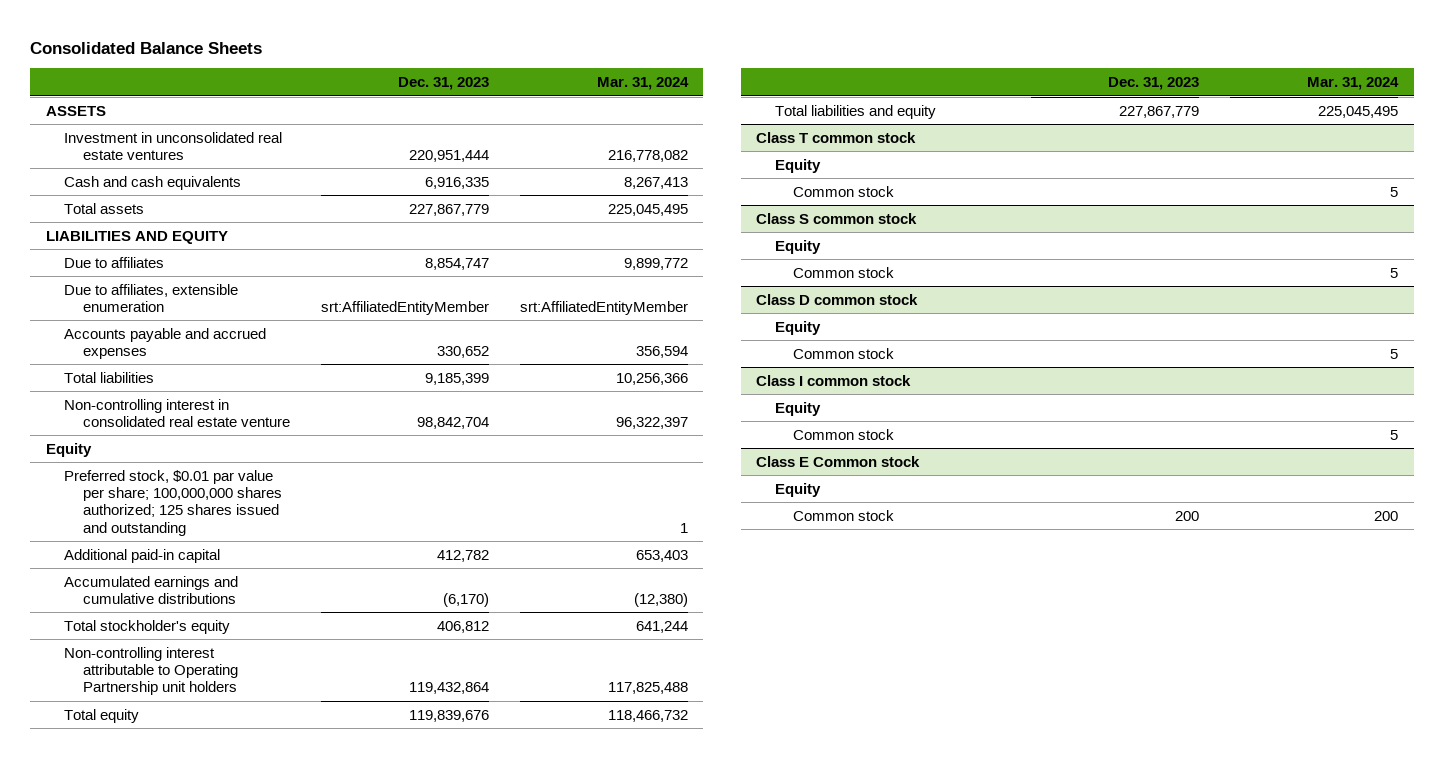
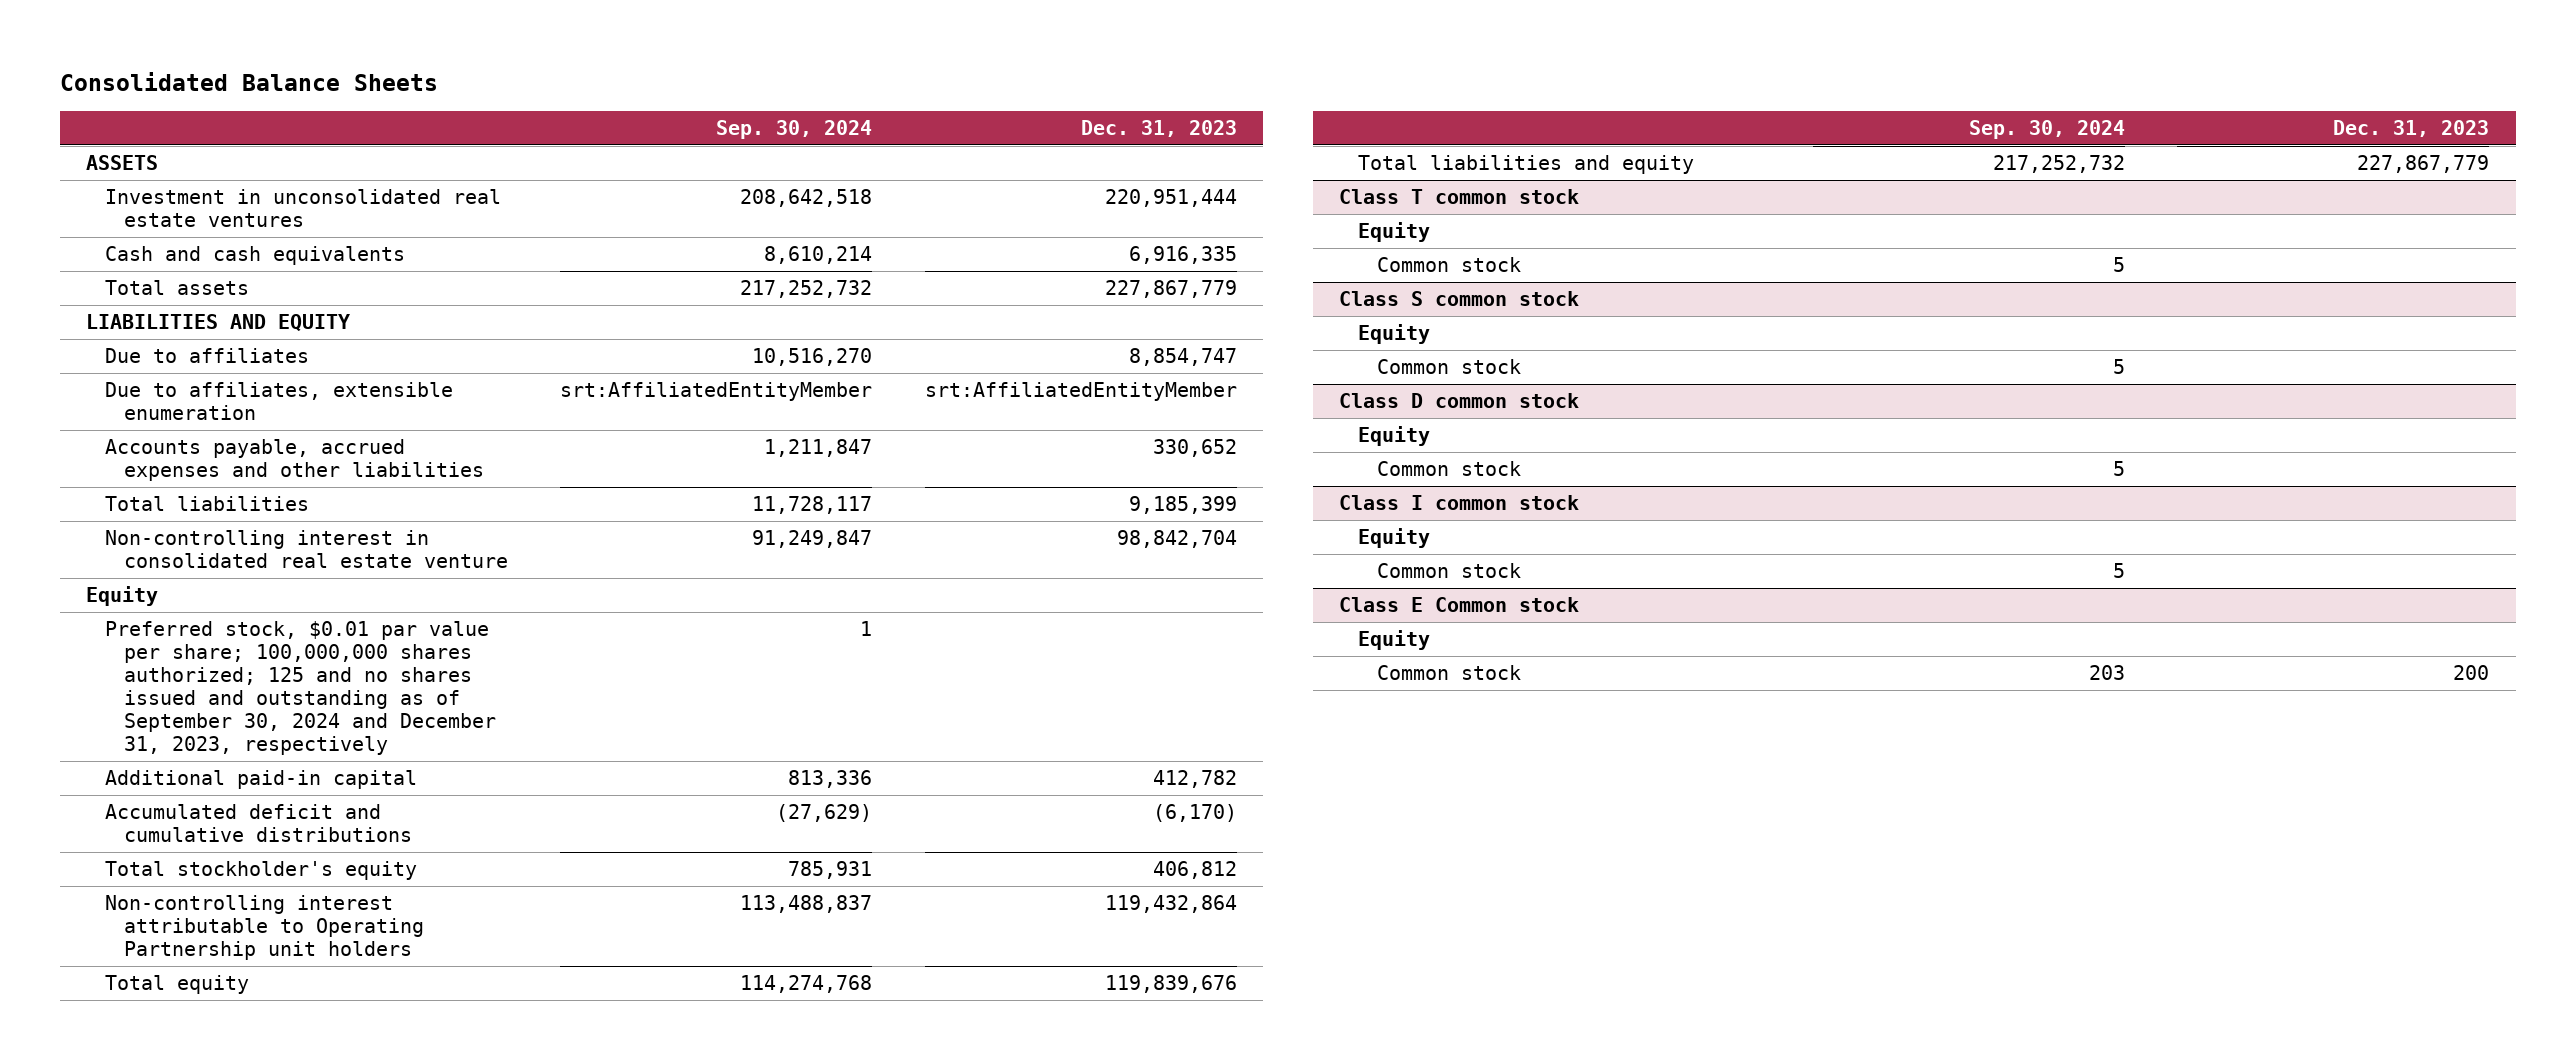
- | Dec. 31, 2023 | Mar. 31, 2024
+ | Sep. 30, 2024 | Dec. 31, 2023
- Accounts payable and accrued expenses | 330,652 | 356,594
+ Accounts payable, accrued expenses and other liabilities | 1,211,847 | 330,652
- Preferred stock, $0.01 par value per share; 100,000,000 shares authorized; 125 shares issued and outstanding | | 1
+ Preferred stock, $0.01 par value per share; 100,000,000 shares authorized; 125 and no shares issued and outstanding as of September 30, 2024 and December 31, 2023, respectively | 1 |
- Accumulated earnings and cumulative distributions | (6,170) | (12,380)
+ Accumulated deficit and cumulative distributions | (27,629) | (6,170)

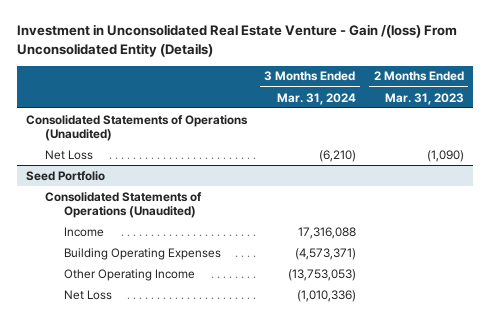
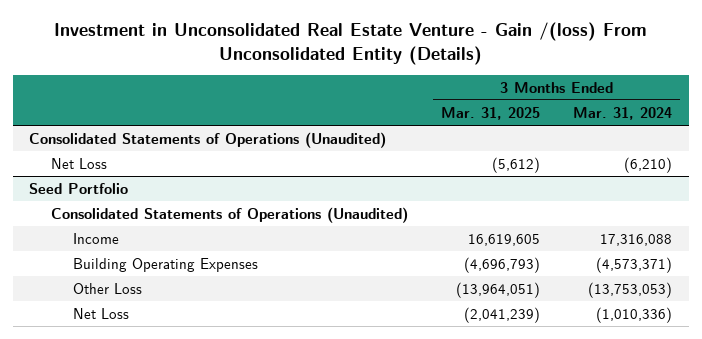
- | 3 Months Ended Mar. 31, 2024 | 2 Months Ended Mar. 31, 2023
+ | 3 Months Ended Mar. 31, 2025 | 3 Months Ended Mar. 31, 2024
@ Seed Portfolio
- Other Operating Income | (13,753,053) |
+ Other Loss | (13,964,051) | (13,753,053)

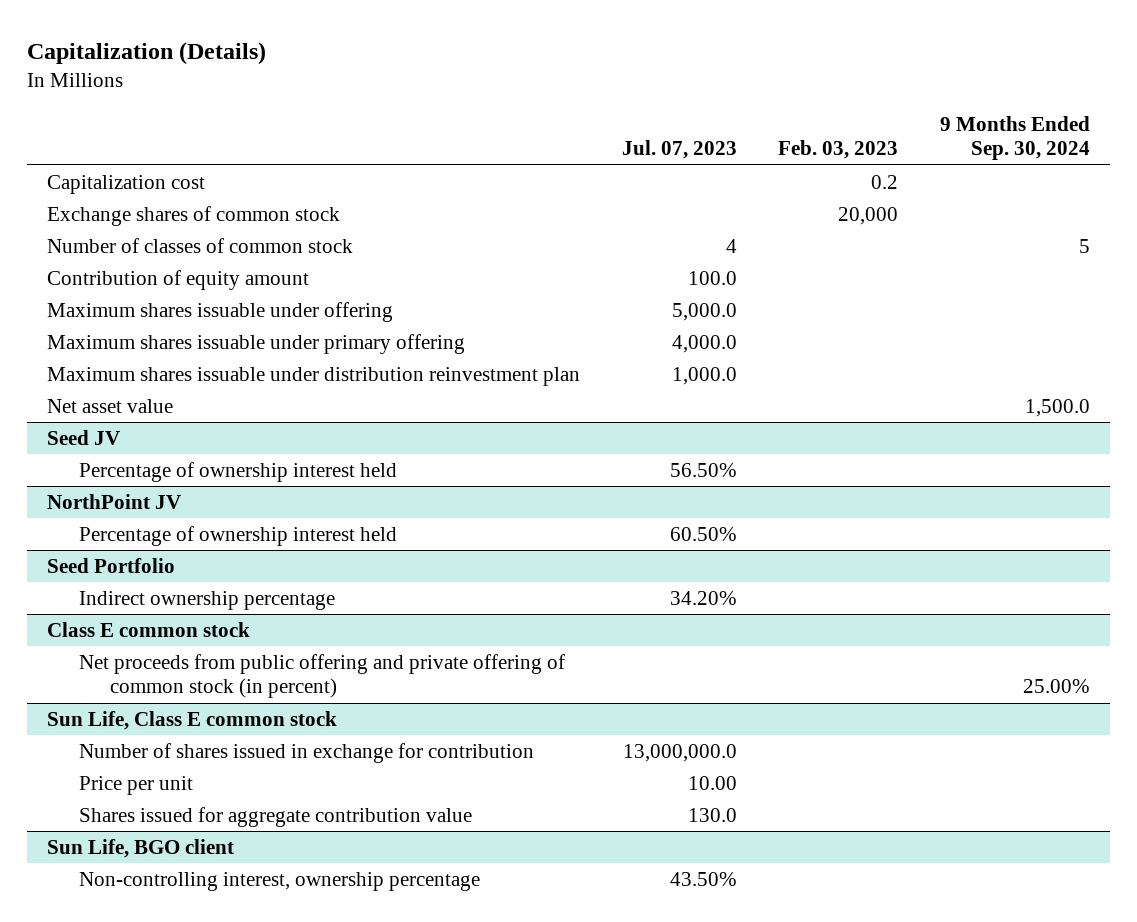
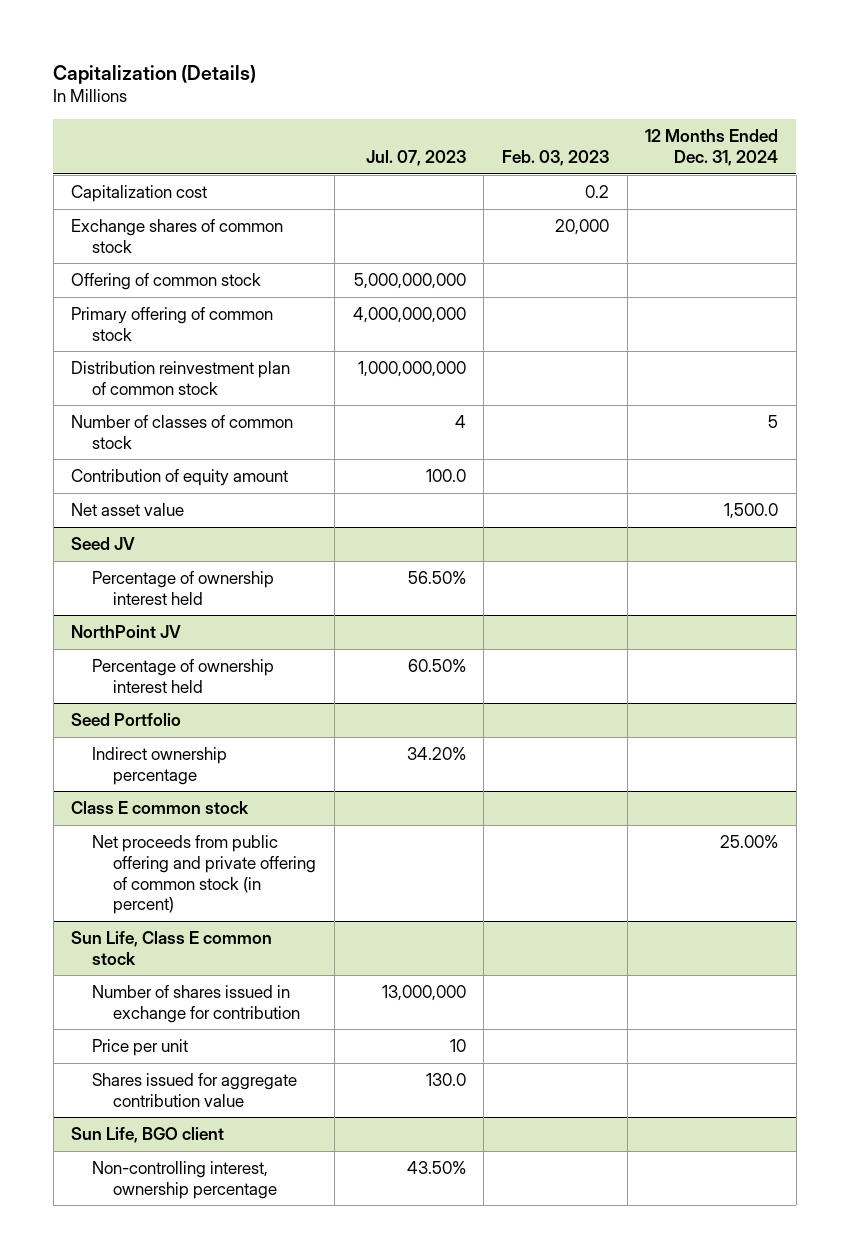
- | Jul. 07, 2023 | Feb. 03, 2023 | 9 Months Ended Sep. 30, 2024
+ | Jul. 07, 2023 | Feb. 03, 2023 | 12 Months Ended Dec. 31, 2024
+ Offering of common stock | 5,000,000,000 | |
+ Primary offering of common stock | 4,000,000,000 | |
+ Distribution reinvestment plan of common stock | 1,000,000,000 | |
- Maximum shares issuable under offering | 5,000.0 | |
- Maximum shares issuable under primary offering | 4,000.0 | |
- Maximum shares issuable under distribution reinvestment plan | 1,000.0 | |
@ Sun Life, Class E common stock
- Number of shares issued in exchange for contribution | 13,000,000.0 | |
- Price per unit | 10.00 | |
+ Number of shares issued in exchange for contribution | 13,000,000 | |
+ Price per unit | 10 | |

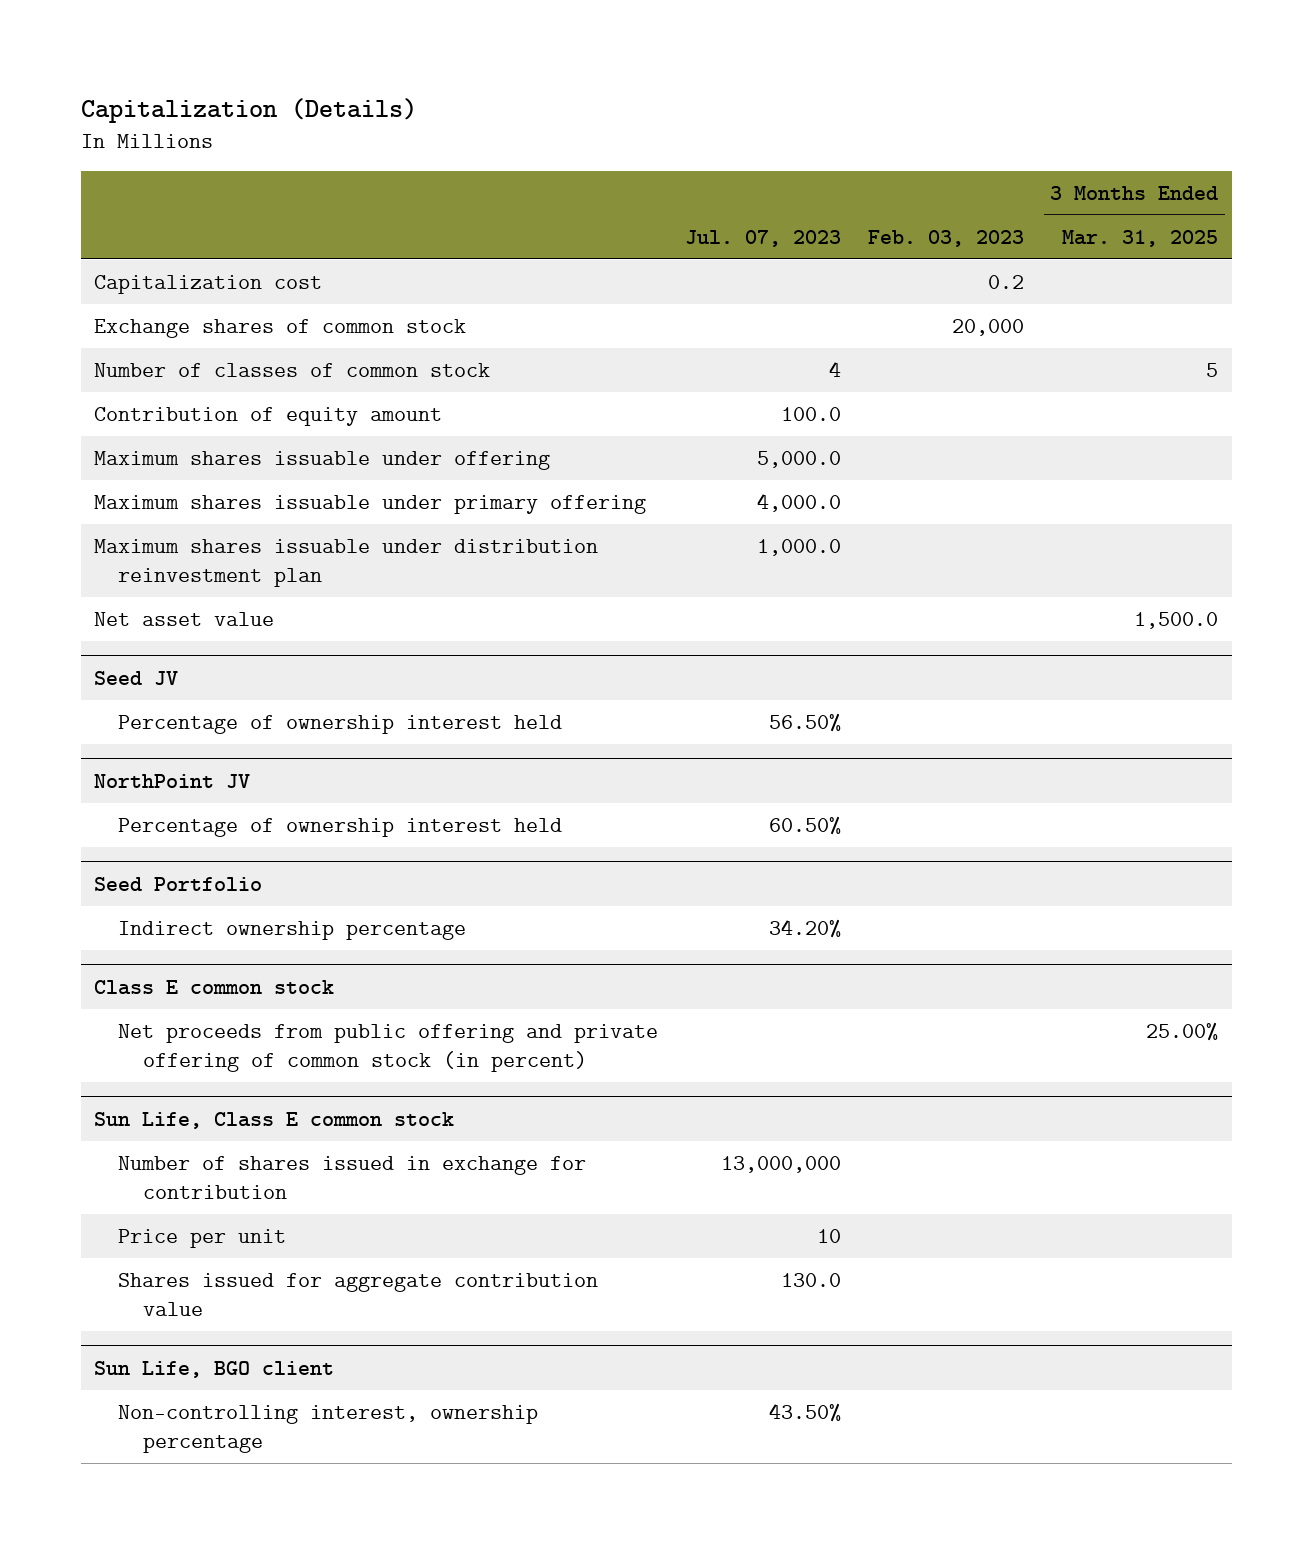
- | Jul. 07, 2023 | Feb. 03, 2023 | 12 Months Ended Dec. 31, 2024
+ | Jul. 07, 2023 | Feb. 03, 2023 | 3 Months Ended Mar. 31, 2025
- Offering of common stock | 5,000,000,000 | |
- Primary offering of common stock | 4,000,000,000 | |
- Distribution reinvestment plan of common stock | 1,000,000,000 | |
+ Maximum shares issuable under offering | 5,000.0 | |
+ Maximum shares issuable under primary offering | 4,000.0 | |
+ Maximum shares issuable under distribution reinvestment plan | 1,000.0 | |

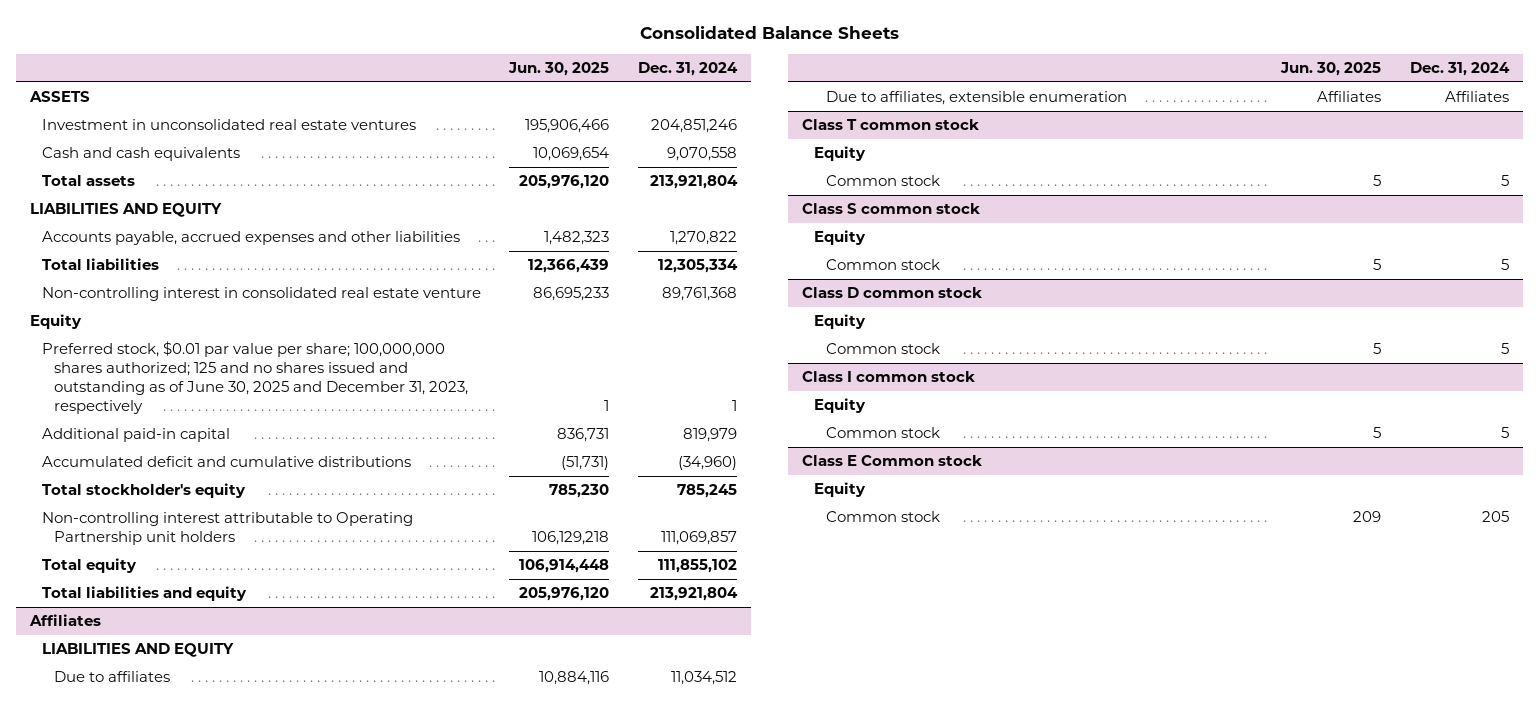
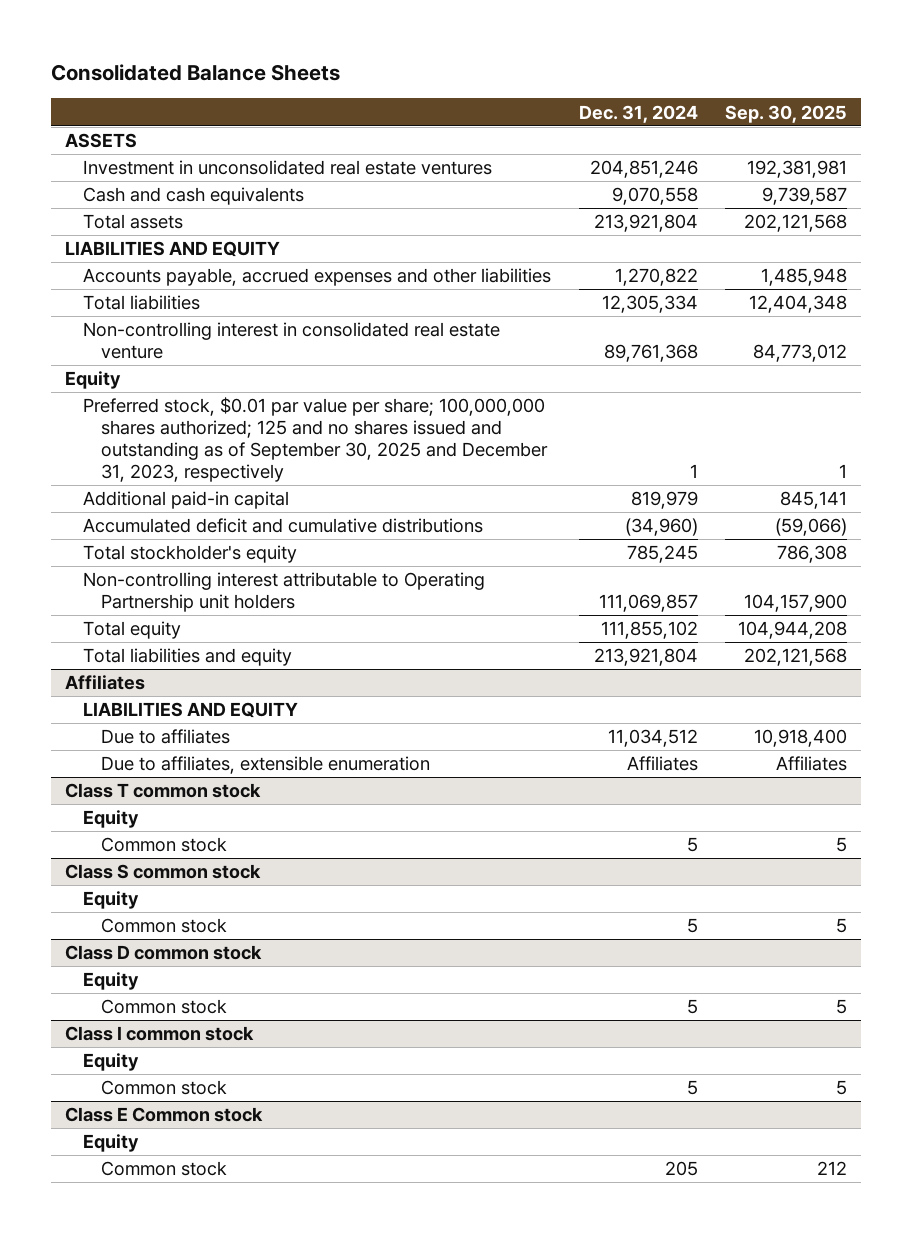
- | Jun. 30, 2025 | Dec. 31, 2024
+ | Dec. 31, 2024 | Sep. 30, 2025
- Preferred stock, $0.01 par value per share; 100,000,000 shares authorized; 125 and no shares issued and outstanding as of June 30, 2025 and December 31, 2023, respectively | 1 | 1
+ Preferred stock, $0.01 par value per share; 100,000,000 shares authorized; 125 and no shares issued and outstanding as of September 30, 2025 and December 31, 2023, respectively | 1 | 1

